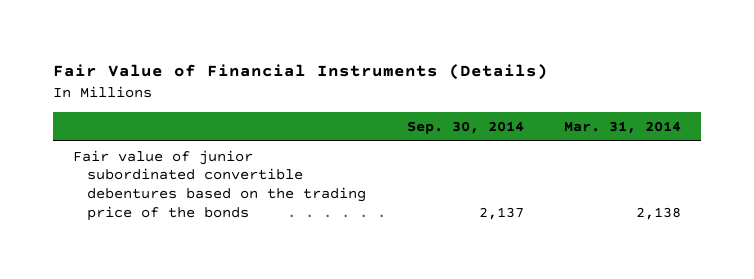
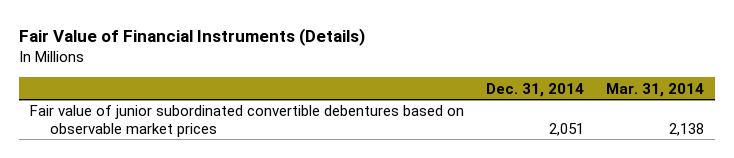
- | Sep. 30, 2014 | Mar. 31, 2014
+ | Dec. 31, 2014 | Mar. 31, 2014
- Fair value of junior subordinated convertible debentures based on the trading price of the bonds | 2,137 | 2,138
+ Fair value of junior subordinated convertible debentures based on observable market prices | 2,051 | 2,138

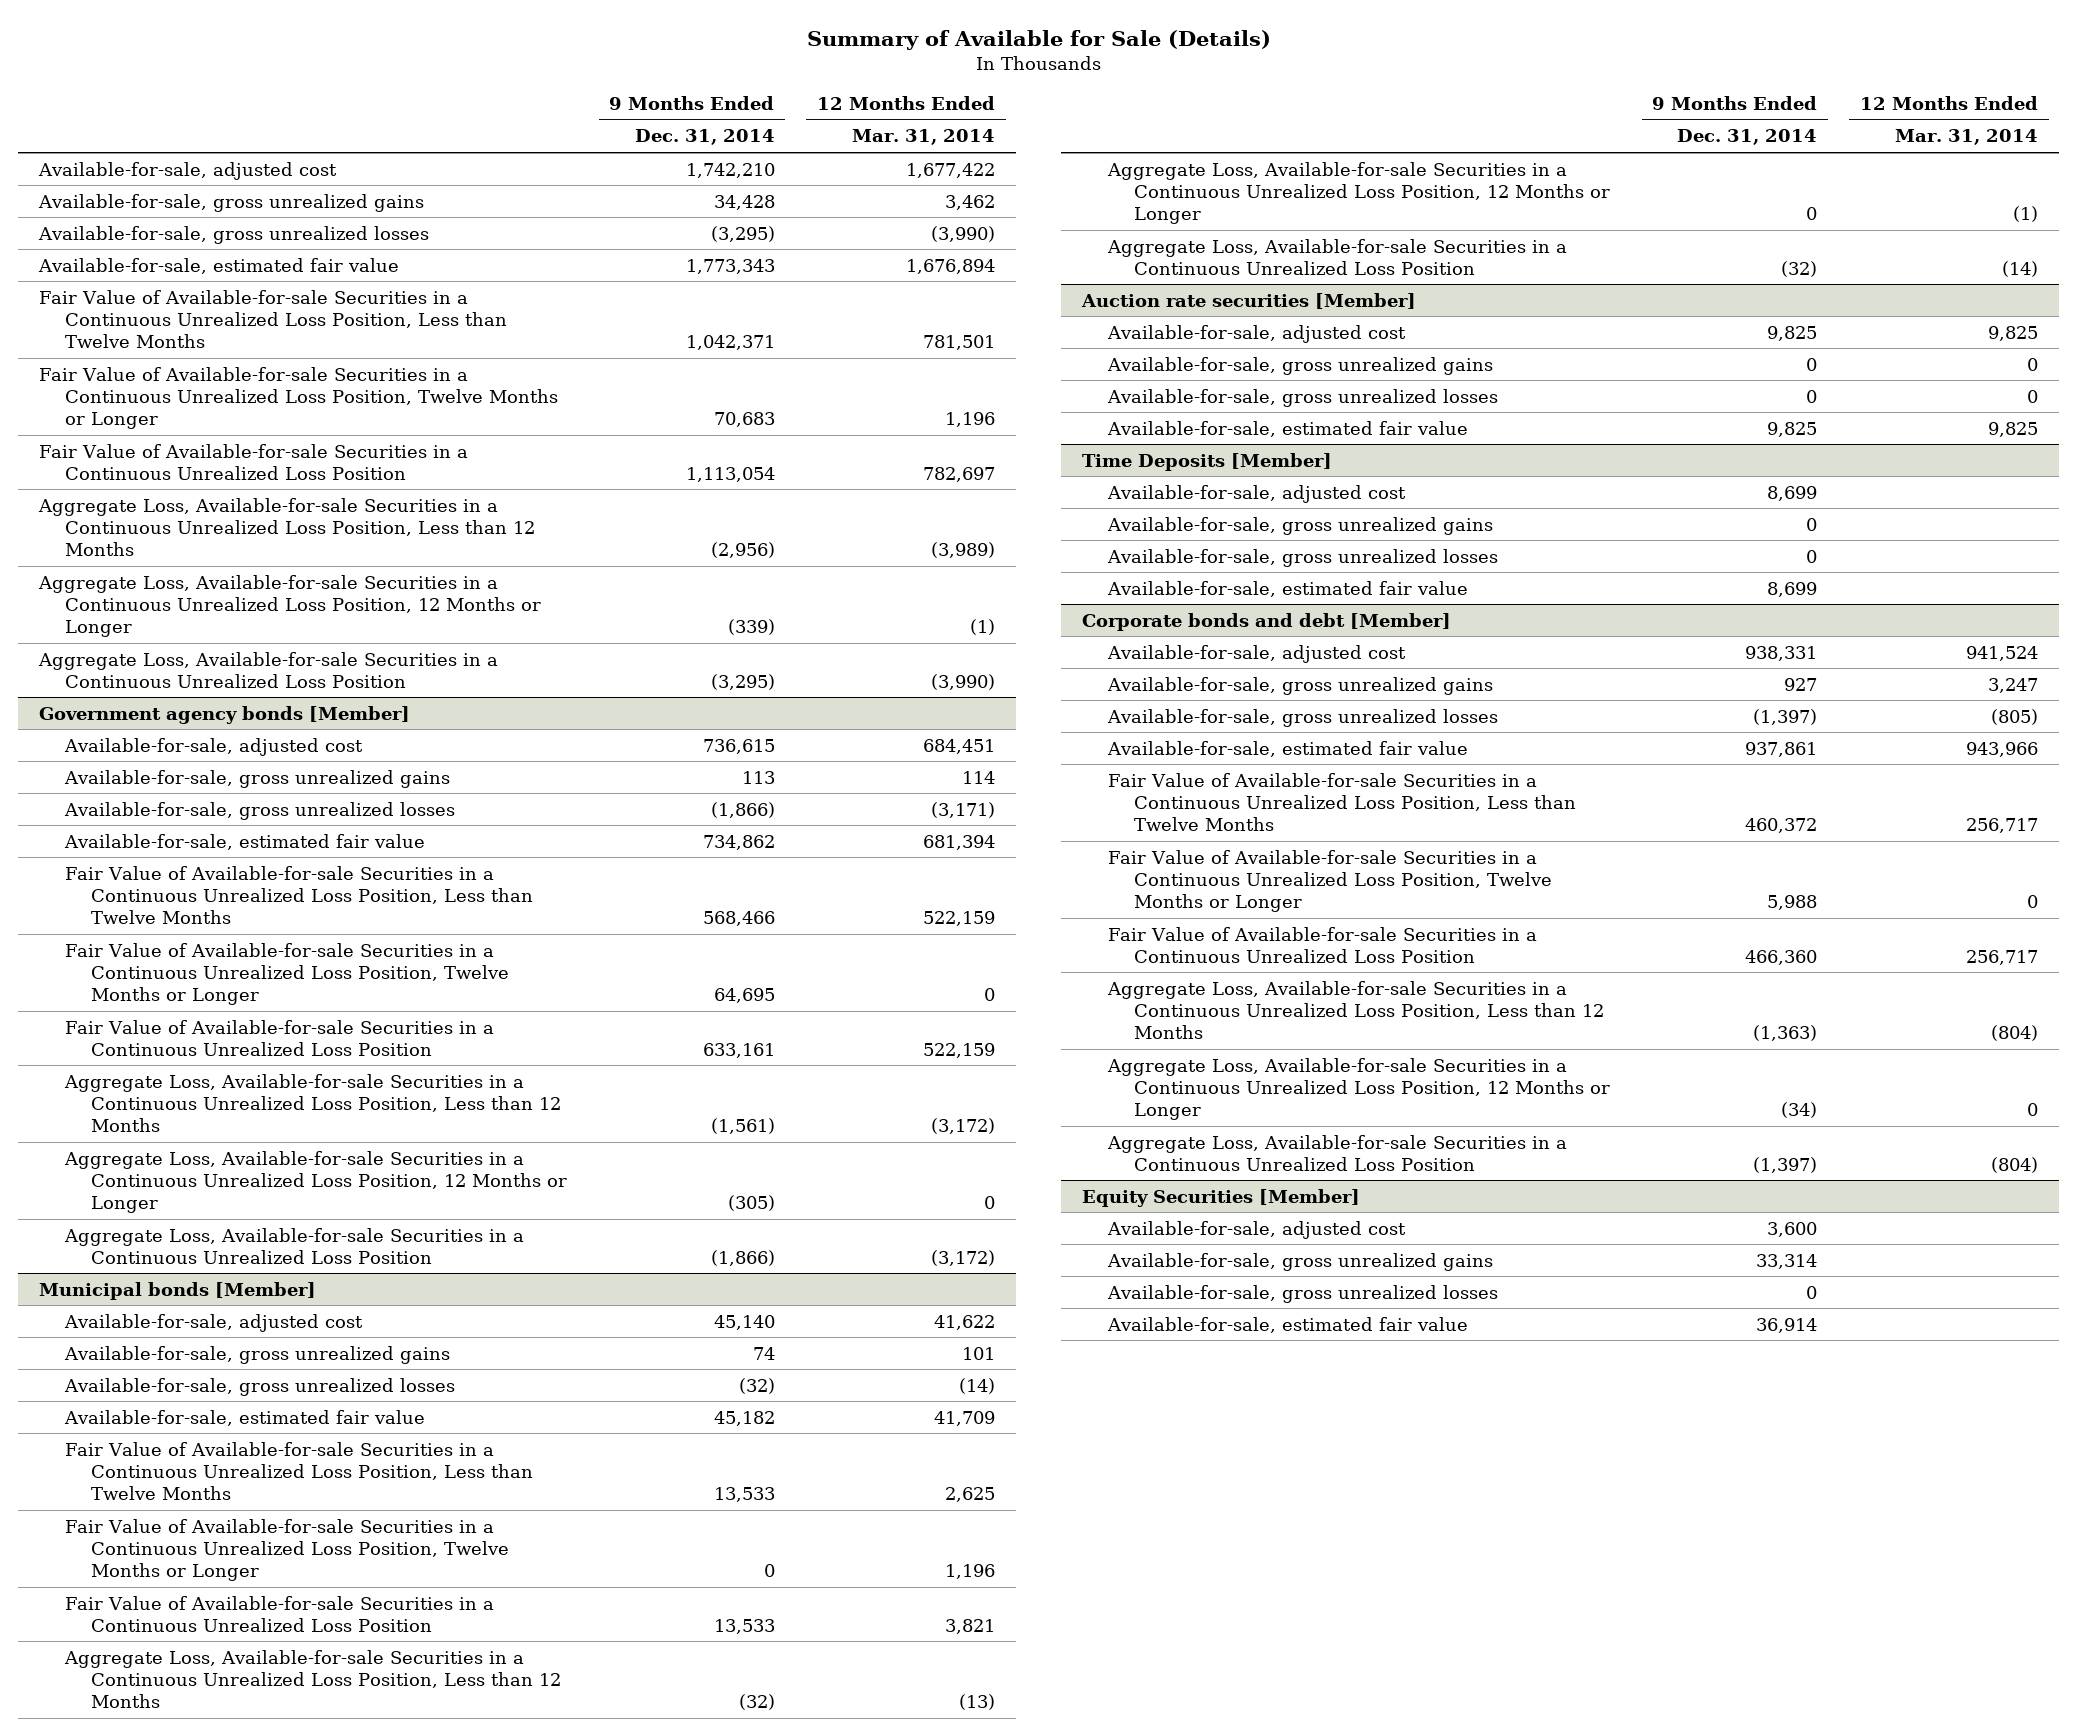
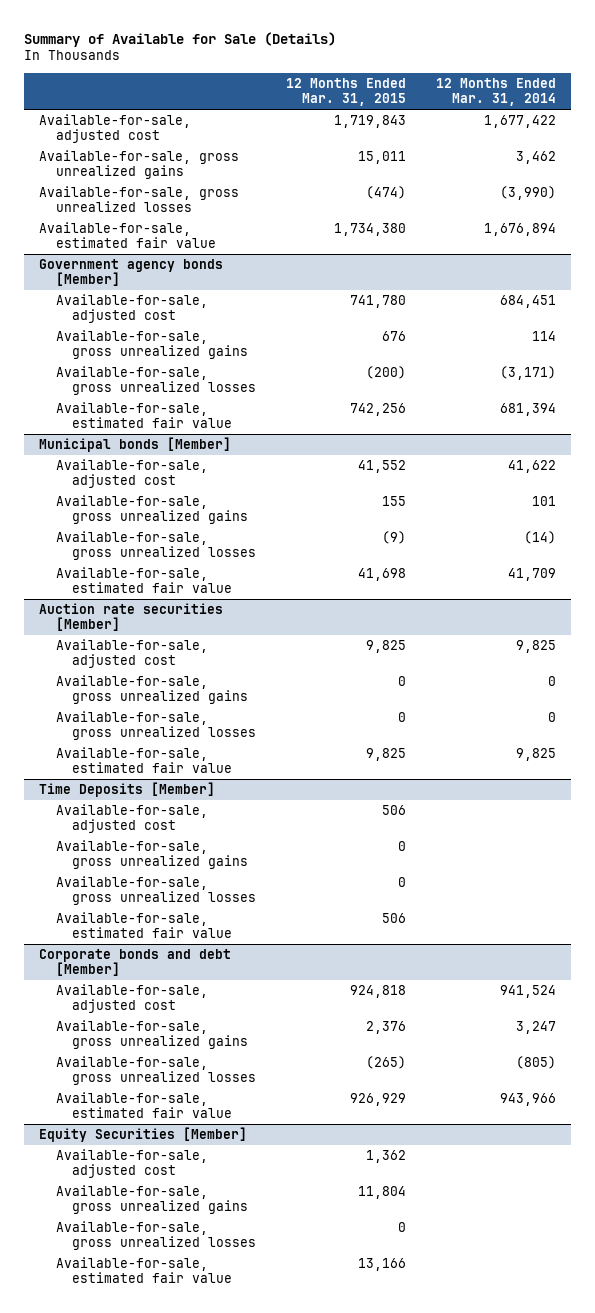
- | 9 Months Ended Dec. 31, 2014 | 12 Months Ended Mar. 31, 2014
+ | 12 Months Ended Mar. 31, 2015 | 12 Months Ended Mar. 31, 2014
- Fair Value of Available-for-sale Securities in a Continuous Unrealized Loss Position, Less than Twelve Months | 1,042,371 | 781,501
- Fair Value of Available-for-sale Securities in a Continuous Unrealized Loss Position, Twelve Months or Longer | 70,683 | 1,196
- Fair Value of Available-for-sale Securities in a Continuous Unrealized Loss Position | 1,113,054 | 782,697
- Aggregate Loss, Available-for-sale Securities in a Continuous Unrealized Loss Position, Less than 12 Months | (2,956) | (3,989)
- Aggregate Loss, Available-for-sale Securities in a Continuous Unrealized Loss Position, 12 Months or Longer | (339) | (1)
- Aggregate Loss, Available-for-sale Securities in a Continuous Unrealized Loss Position | (3,295) | (3,990)
@ Government agency bonds [Member]
- Fair Value of Available-for-sale Securities in a Continuous Unrealized Loss Position, Less than Twelve Months | 568,466 | 522,159
- Fair Value of Available-for-sale Securities in a Continuous Unrealized Loss Position, Twelve Months or Longer | 64,695 | 0
- Fair Value of Available-for-sale Securities in a Continuous Unrealized Loss Position | 633,161 | 522,159
- Aggregate Loss, Available-for-sale Securities in a Continuous Unrealized Loss Position, Less than 12 Months | (1,561) | (3,172)
- Aggregate Loss, Available-for-sale Securities in a Continuous Unrealized Loss Position, 12 Months or Longer | (305) | 0
- Aggregate Loss, Available-for-sale Securities in a Continuous Unrealized Loss Position | (1,866) | (3,172)
@ Municipal bonds [Member]
- Fair Value of Available-for-sale Securities in a Continuous Unrealized Loss Position, Less than Twelve Months | 13,533 | 2,625
- Fair Value of Available-for-sale Securities in a Continuous Unrealized Loss Position, Twelve Months or Longer | 0 | 1,196
- Fair Value of Available-for-sale Securities in a Continuous Unrealized Loss Position | 13,533 | 3,821
- Aggregate Loss, Available-for-sale Securities in a Continuous Unrealized Loss Position, Less than 12 Months | (32) | (13)
- Aggregate Loss, Available-for-sale Securities in a Continuous Unrealized Loss Position, 12 Months or Longer | 0 | (1)
- Aggregate Loss, Available-for-sale Securities in a Continuous Unrealized Loss Position | (32) | (14)
@ Corporate bonds and debt [Member]
- Fair Value of Available-for-sale Securities in a Continuous Unrealized Loss Position, Less than Twelve Months | 460,372 | 256,717
- Fair Value of Available-for-sale Securities in a Continuous Unrealized Loss Position, Twelve Months or Longer | 5,988 | 0
- Fair Value of Available-for-sale Securities in a Continuous Unrealized Loss Position | 466,360 | 256,717
- Aggregate Loss, Available-for-sale Securities in a Continuous Unrealized Loss Position, Less than 12 Months | (1,363) | (804)
- Aggregate Loss, Available-for-sale Securities in a Continuous Unrealized Loss Position, 12 Months or Longer | (34) | 0
- Aggregate Loss, Available-for-sale Securities in a Continuous Unrealized Loss Position | (1,397) | (804)

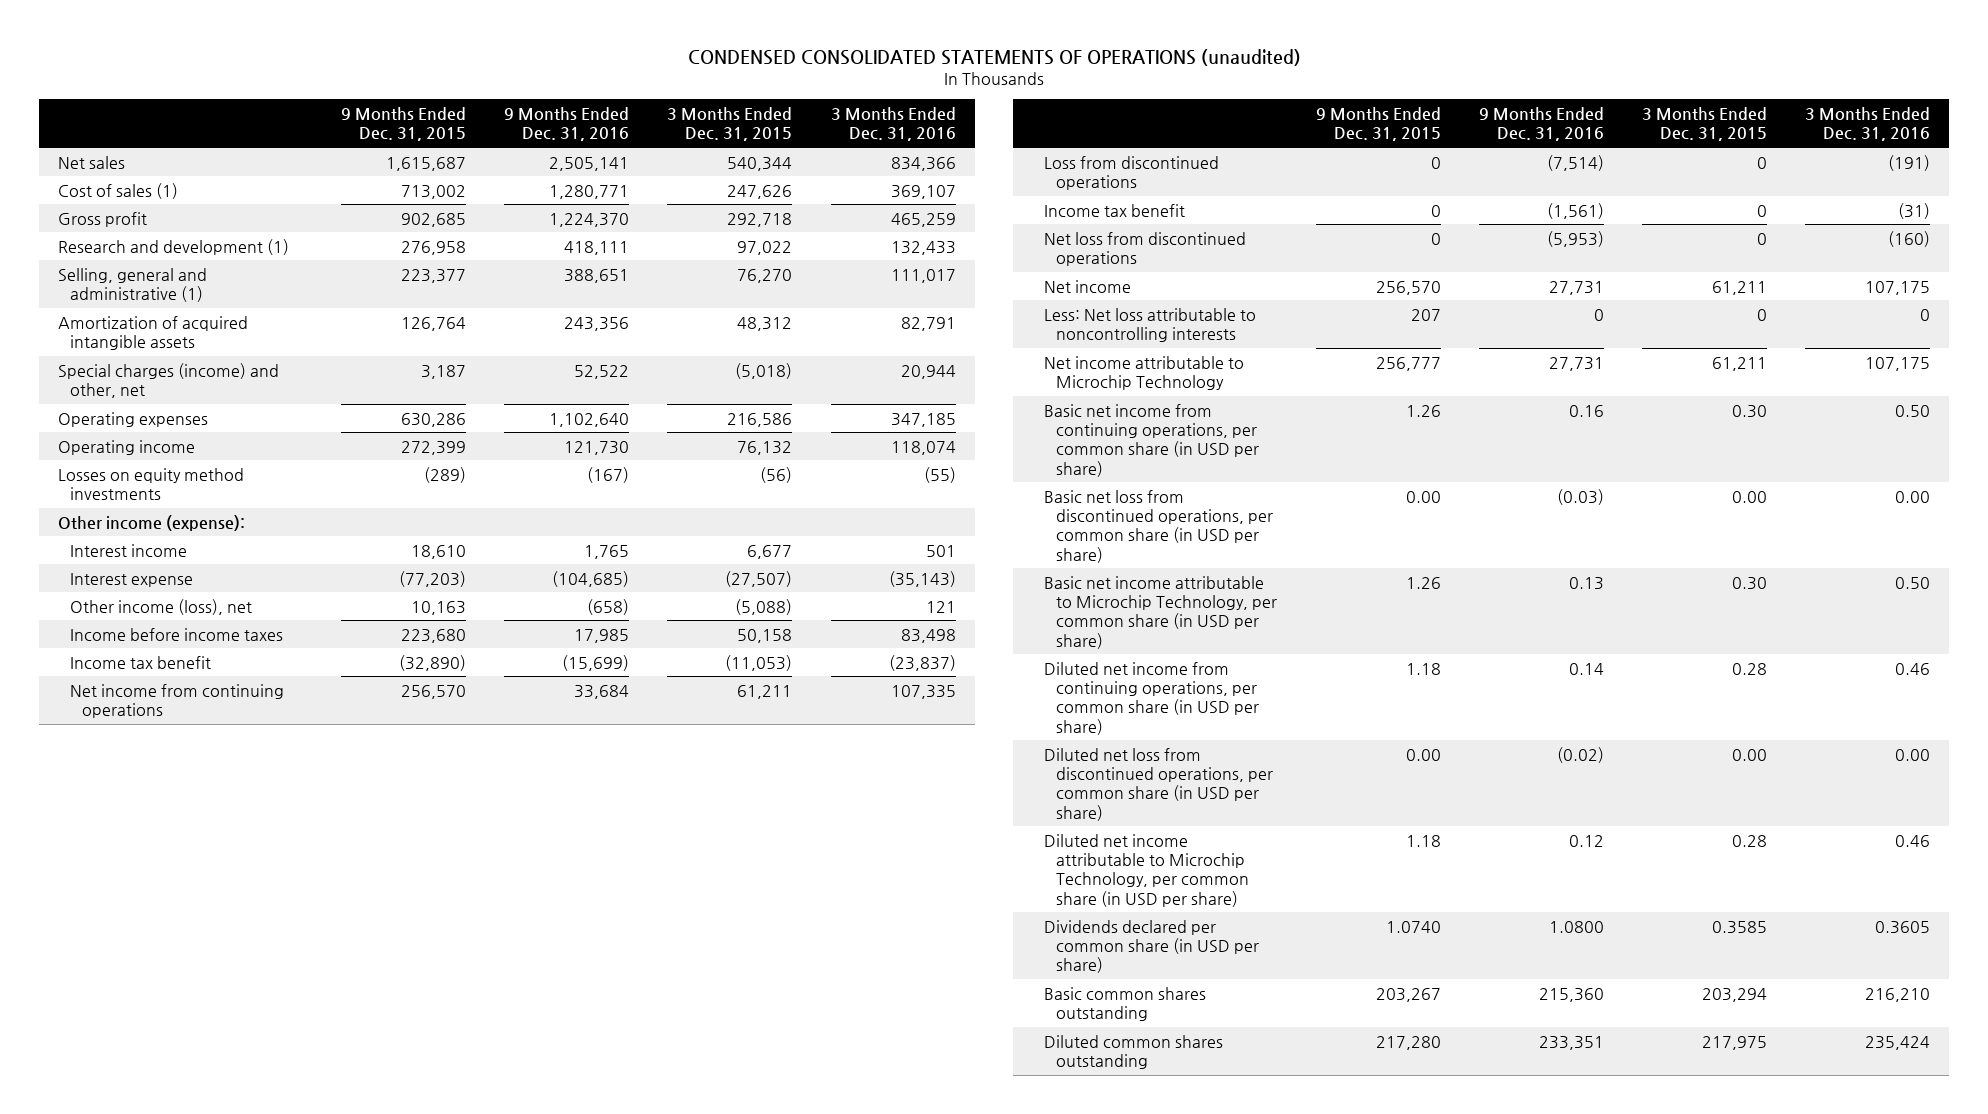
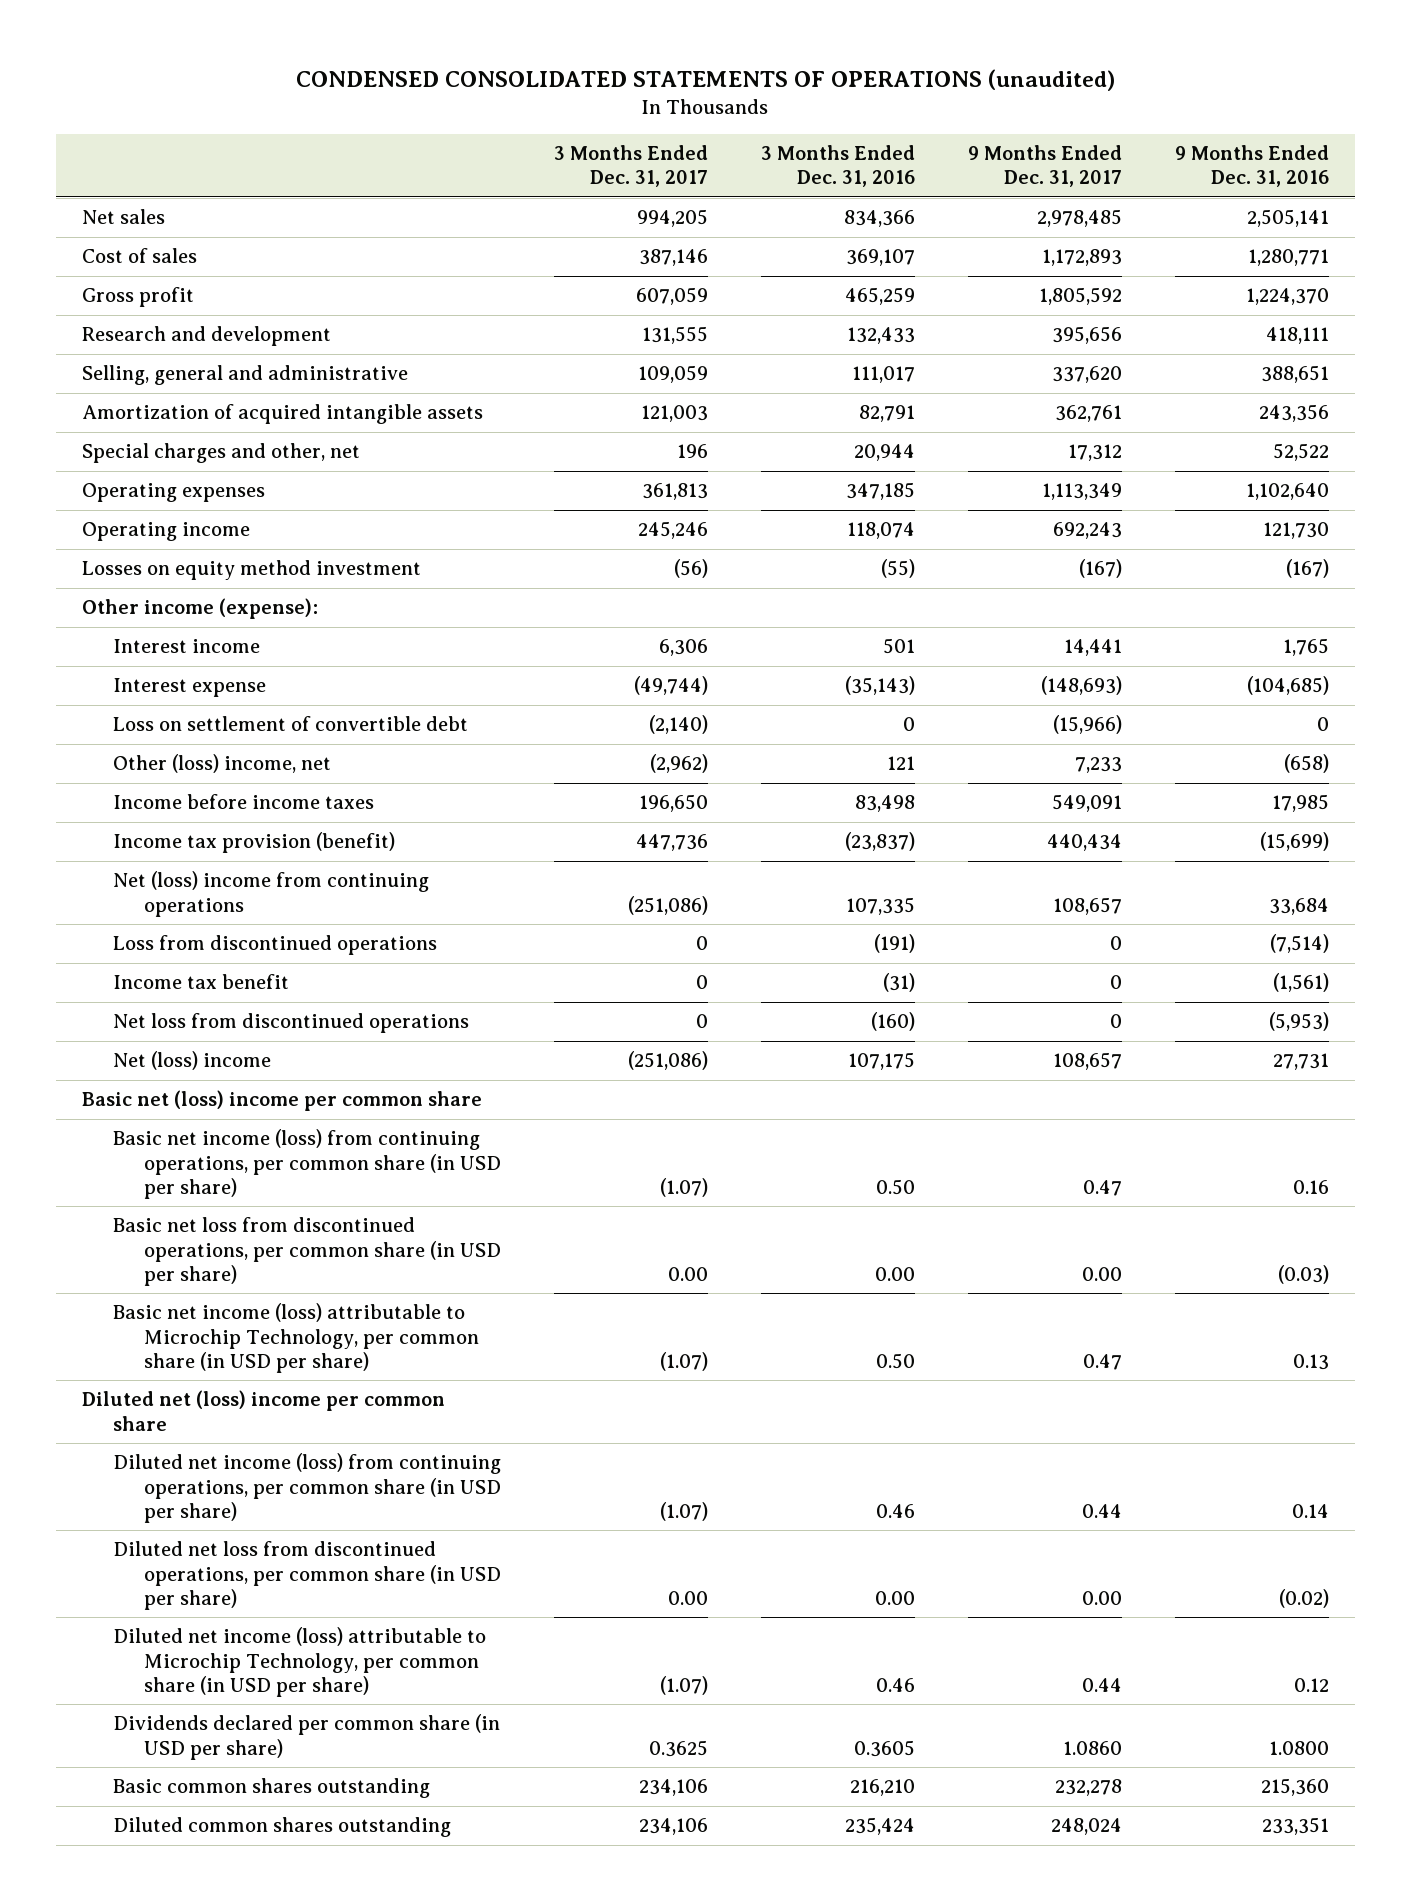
- | 9 Months Ended Dec. 31, 2015 | 9 Months Ended Dec. 31, 2016 | 3 Months Ended Dec. 31, 2015 | 3 Months Ended Dec. 31, 2016
+ | 3 Months Ended Dec. 31, 2017 | 3 Months Ended Dec. 31, 2016 | 9 Months Ended Dec. 31, 2017 | 9 Months Ended Dec. 31, 2016
- Cost of sales (1) | 713,002 | 1,280,771 | 247,626 | 369,107
+ Cost of sales | 387,146 | 369,107 | 1,172,893 | 1,280,771
- Research and development (1) | 276,958 | 418,111 | 97,022 | 132,433
- Selling, general and administrative (1) | 223,377 | 388,651 | 76,270 | 111,017
+ Research and development | 131,555 | 132,433 | 395,656 | 418,111
+ Selling, general and administrative | 109,059 | 111,017 | 337,620 | 388,651
- Special charges (income) and other, net | 3,187 | 52,522 | (5,018) | 20,944
+ Special charges and other, net | 196 | 20,944 | 17,312 | 52,522
- Losses on equity method investments | (289) | (167) | (56) | (55)
+ Losses on equity method investment | (56) | (55) | (167) | (167)
- Other income (loss), net | 10,163 | (658) | (5,088) | 121
+ Loss on settlement of convertible debt | (2,140) | 0 | (15,966) | 0
+ Other (loss) income, net | (2,962) | 121 | 7,233 | (658)
- Income tax benefit | (32,890) | (15,699) | (11,053) | (23,837)
- Net income from continuing operations | 256,570 | 33,684 | 61,211 | 107,335
+ Income tax provision (benefit) | 447,736 | (23,837) | 440,434 | (15,699)
+ Net (loss) income from continuing operations | (251,086) | 107,335 | 108,657 | 33,684
- Net income | 256,570 | 27,731 | 61,211 | 107,175
- Less: Net loss attributable to noncontrolling interests | 207 | 0 | 0 | 0
- Net income attributable to Microchip Technology | 256,777 | 27,731 | 61,211 | 107,175
- Basic net income from continuing operations, per common share (in USD per share) | 1.26 | 0.16 | 0.30 | 0.50
+ Net (loss) income | (251,086) | 107,175 | 108,657 | 27,731
+ Basic net (loss) income per common share
+ Basic net income (loss) from continuing operations, per common share (in USD per share) | (1.07) | 0.50 | 0.47 | 0.16
- Basic net income attributable to Microchip Technology, per common share (in USD per share) | 1.26 | 0.13 | 0.30 | 0.50
- Diluted net income from continuing operations, per common share (in USD per share) | 1.18 | 0.14 | 0.28 | 0.46
+ Basic net income (loss) attributable to Microchip Technology, per common share (in USD per share) | (1.07) | 0.50 | 0.47 | 0.13
+ Diluted net (loss) income per common share
+ Diluted net income (loss) from continuing operations, per common share (in USD per share) | (1.07) | 0.46 | 0.44 | 0.14
- Diluted net income attributable to Microchip Technology, per common share (in USD per share) | 1.18 | 0.12 | 0.28 | 0.46
+ Diluted net income (loss) attributable to Microchip Technology, per common share (in USD per share) | (1.07) | 0.46 | 0.44 | 0.12

